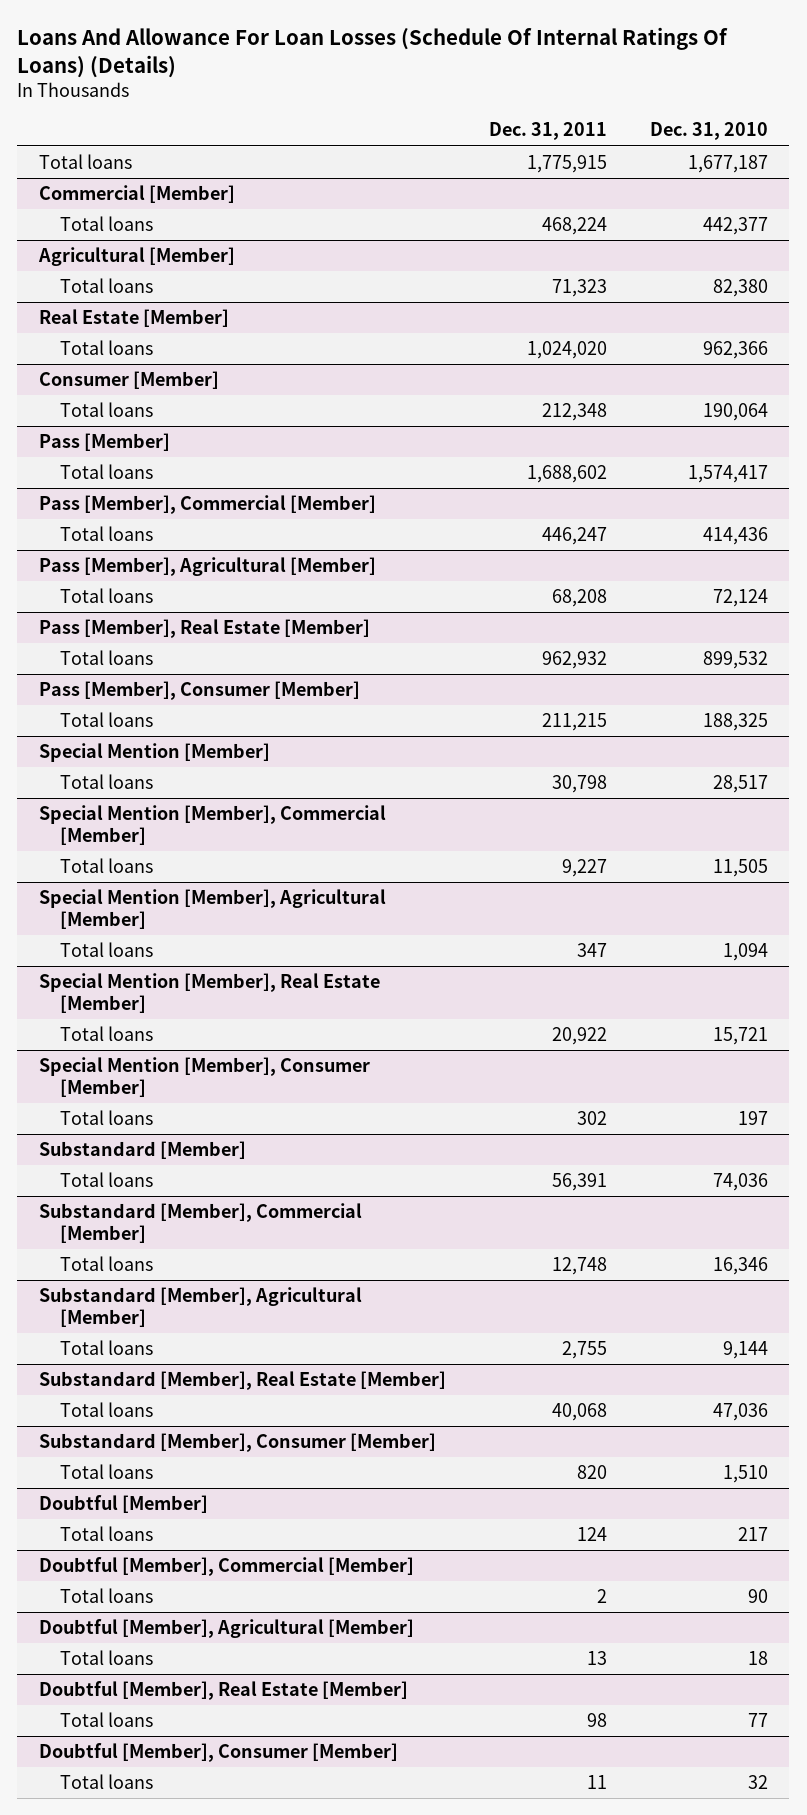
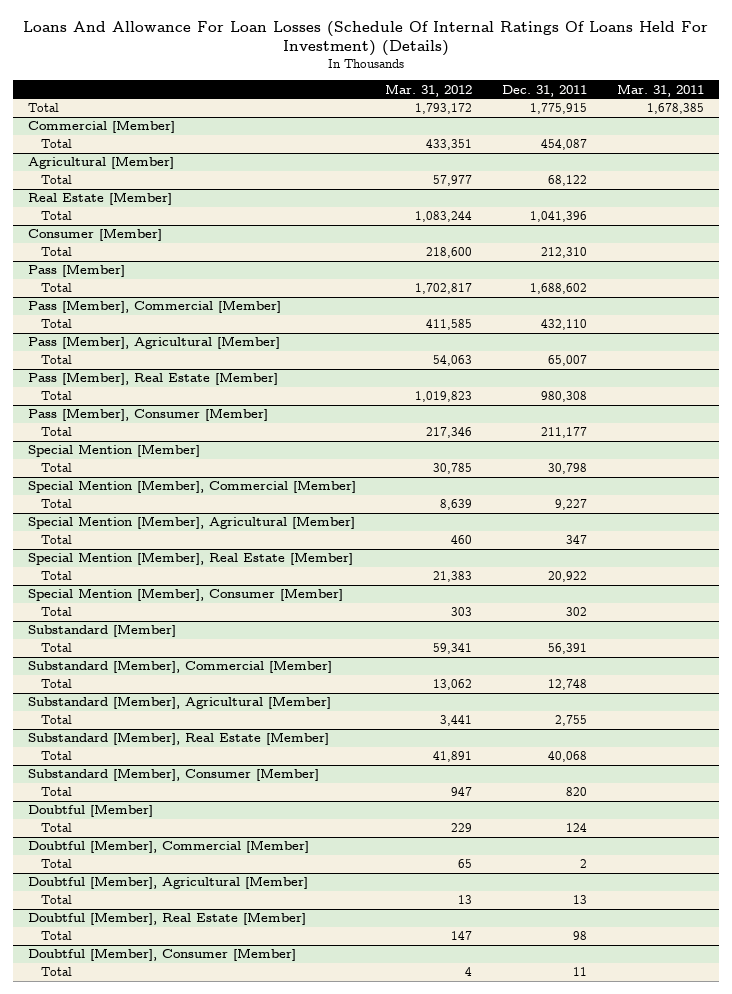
- Loans And Allowance For Loan Losses (Schedule Of Internal Ratings Of Loans) (Details)
+ Loans And Allowance For Loan Losses (Schedule Of Internal Ratings Of Loans Held For Investment) (Details)
- | Dec. 31, 2011 | Dec. 31, 2010
+ | Mar. 31, 2012 | Dec. 31, 2011 | Mar. 31, 2011
- Total loans | 1,775,915 | 1,677,187
+ Total | 1,793,172 | 1,775,915 | 1,678,385
@ Commercial [Member]
- Total loans | 468,224 | 442,377
+ Total | 433,351 | 454,087 |
@ Agricultural [Member]
- Total loans | 71,323 | 82,380
+ Total | 57,977 | 68,122 |
@ Real Estate [Member]
- Total loans | 1,024,020 | 962,366
+ Total | 1,083,244 | 1,041,396 |
@ Consumer [Member]
- Total loans | 212,348 | 190,064
+ Total | 218,600 | 212,310 |
@ Pass [Member]
- Total loans | 1,688,602 | 1,574,417
+ Total | 1,702,817 | 1,688,602 |
@ Pass [Member], Commercial [Member]
- Total loans | 446,247 | 414,436
+ Total | 411,585 | 432,110 |
@ Pass [Member], Agricultural [Member]
- Total loans | 68,208 | 72,124
+ Total | 54,063 | 65,007 |
@ Pass [Member], Real Estate [Member]
- Total loans | 962,932 | 899,532
+ Total | 1,019,823 | 980,308 |
@ Pass [Member], Consumer [Member]
- Total loans | 211,215 | 188,325
+ Total | 217,346 | 211,177 |
@ Special Mention [Member]
- Total loans | 30,798 | 28,517
+ Total | 30,785 | 30,798 |
@ Special Mention [Member], Commercial [Member]
- Total loans | 9,227 | 11,505
+ Total | 8,639 | 9,227 |
@ Special Mention [Member], Agricultural [Member]
- Total loans | 347 | 1,094
+ Total | 460 | 347 |
@ Special Mention [Member], Real Estate [Member]
- Total loans | 20,922 | 15,721
+ Total | 21,383 | 20,922 |
@ Special Mention [Member], Consumer [Member]
- Total loans | 302 | 197
+ Total | 303 | 302 |
@ Substandard [Member]
- Total loans | 56,391 | 74,036
+ Total | 59,341 | 56,391 |
@ Substandard [Member], Commercial [Member]
- Total loans | 12,748 | 16,346
+ Total | 13,062 | 12,748 |
@ Substandard [Member], Agricultural [Member]
- Total loans | 2,755 | 9,144
+ Total | 3,441 | 2,755 |
@ Substandard [Member], Real Estate [Member]
- Total loans | 40,068 | 47,036
+ Total | 41,891 | 40,068 |
@ Substandard [Member], Consumer [Member]
- Total loans | 820 | 1,510
+ Total | 947 | 820 |
@ Doubtful [Member]
- Total loans | 124 | 217
+ Total | 229 | 124 |
@ Doubtful [Member], Commercial [Member]
- Total loans | 2 | 90
+ Total | 65 | 2 |
@ Doubtful [Member], Agricultural [Member]
- Total loans | 13 | 18
+ Total | 13 | 13 |
@ Doubtful [Member], Real Estate [Member]
- Total loans | 98 | 77
+ Total | 147 | 98 |
@ Doubtful [Member], Consumer [Member]
- Total loans | 11 | 32
+ Total | 4 | 11 |

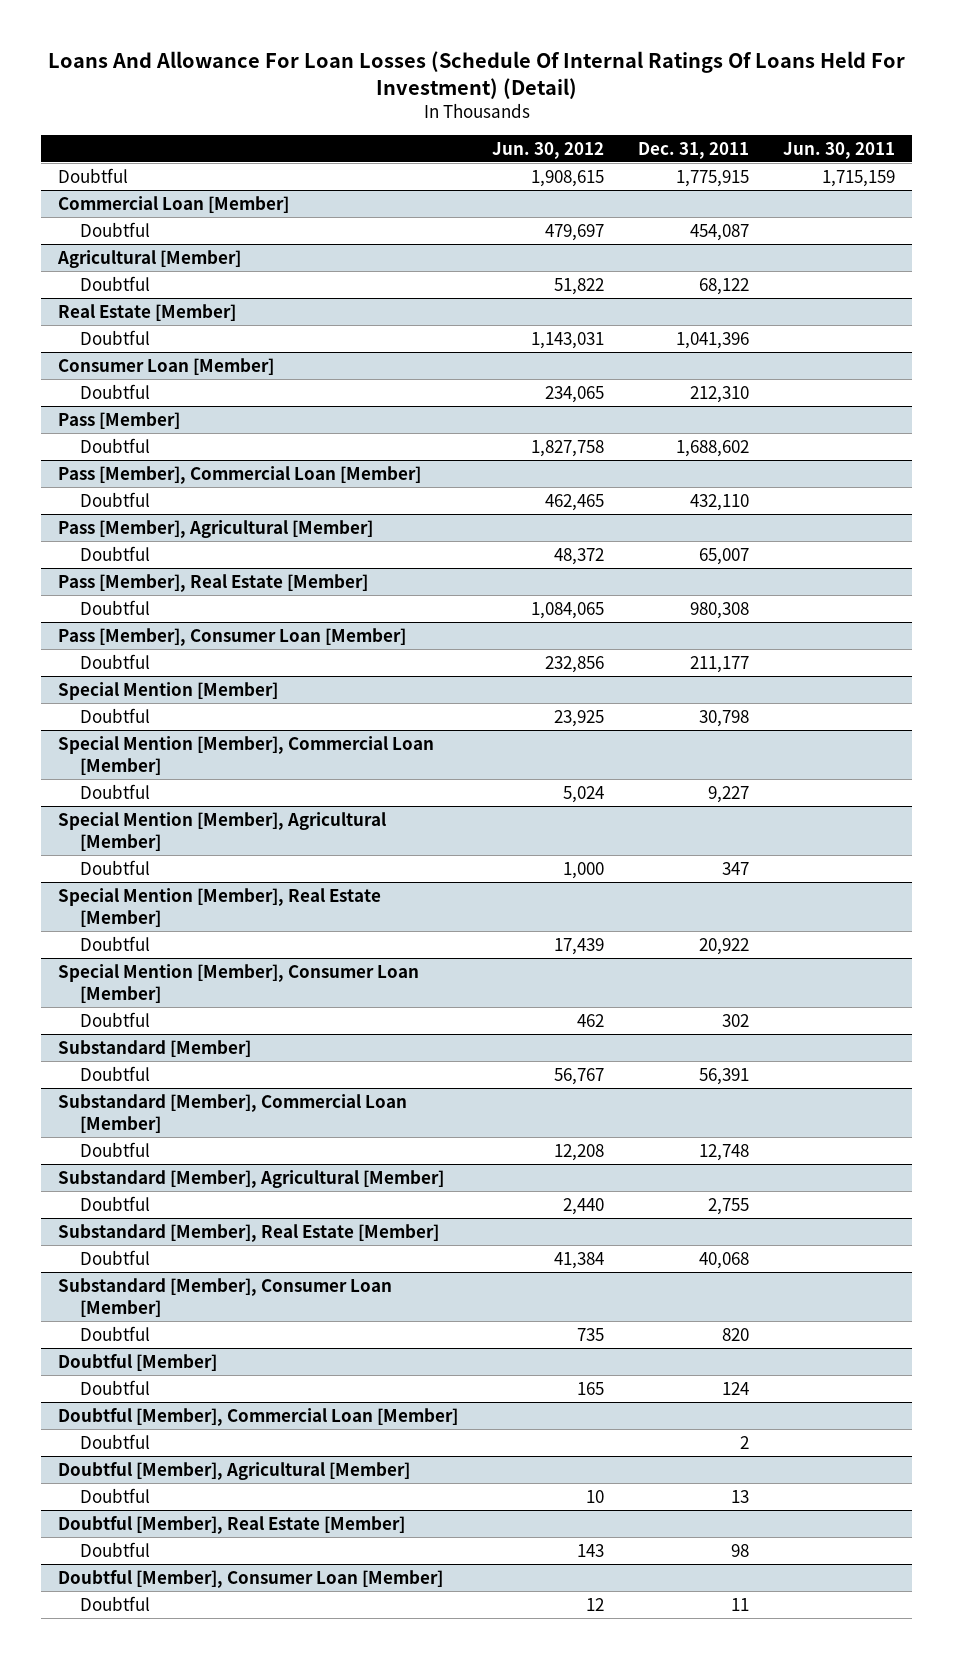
- Loans And Allowance For Loan Losses (Schedule Of Internal Ratings Of Loans Held For Investment) (Details)
+ Loans And Allowance For Loan Losses (Schedule Of Internal Ratings Of Loans Held For Investment) (Detail)
- | Mar. 31, 2012 | Dec. 31, 2011 | Mar. 31, 2011
+ | Jun. 30, 2012 | Dec. 31, 2011 | Jun. 30, 2011
- Total | 1,793,172 | 1,775,915 | 1,678,385
- Commercial [Member]
- Total | 433,351 | 454,087 |
+ Doubtful | 1,908,615 | 1,775,915 | 1,715,159
+ Commercial Loan [Member]
+ Doubtful | 479,697 | 454,087 |
@ Agricultural [Member]
- Total | 57,977 | 68,122 |
+ Doubtful | 51,822 | 68,122 |
@ Real Estate [Member]
- Total | 1,083,244 | 1,041,396 |
- Consumer [Member]
- Total | 218,600 | 212,310 |
@ Real Estate [Member]
+ Doubtful | 1,143,031 | 1,041,396 |
+ Consumer Loan [Member]
+ Doubtful | 234,065 | 212,310 |
@ Pass [Member]
- Total | 1,702,817 | 1,688,602 |
- Pass [Member], Commercial [Member]
- Total | 411,585 | 432,110 |
@ Pass [Member]
+ Doubtful | 1,827,758 | 1,688,602 |
+ Pass [Member], Commercial Loan [Member]
+ Doubtful | 462,465 | 432,110 |
@ Pass [Member], Agricultural [Member]
- Total | 54,063 | 65,007 |
+ Doubtful | 48,372 | 65,007 |
@ Pass [Member], Real Estate [Member]
- Total | 1,019,823 | 980,308 |
- Pass [Member], Consumer [Member]
- Total | 217,346 | 211,177 |
@ Pass [Member], Real Estate [Member]
+ Doubtful | 1,084,065 | 980,308 |
+ Pass [Member], Consumer Loan [Member]
+ Doubtful | 232,856 | 211,177 |
@ Special Mention [Member]
- Total | 30,785 | 30,798 |
- Special Mention [Member], Commercial [Member]
- Total | 8,639 | 9,227 |
@ Special Mention [Member]
+ Doubtful | 23,925 | 30,798 |
+ Special Mention [Member], Commercial Loan [Member]
+ Doubtful | 5,024 | 9,227 |
@ Special Mention [Member], Agricultural [Member]
- Total | 460 | 347 |
+ Doubtful | 1,000 | 347 |
@ Special Mention [Member], Real Estate [Member]
- Total | 21,383 | 20,922 |
- Special Mention [Member], Consumer [Member]
- Total | 303 | 302 |
@ Special Mention [Member], Real Estate [Member]
+ Doubtful | 17,439 | 20,922 |
+ Special Mention [Member], Consumer Loan [Member]
+ Doubtful | 462 | 302 |
@ Substandard [Member]
- Total | 59,341 | 56,391 |
- Substandard [Member], Commercial [Member]
- Total | 13,062 | 12,748 |
@ Substandard [Member]
+ Doubtful | 56,767 | 56,391 |
+ Substandard [Member], Commercial Loan [Member]
+ Doubtful | 12,208 | 12,748 |
@ Substandard [Member], Agricultural [Member]
- Total | 3,441 | 2,755 |
+ Doubtful | 2,440 | 2,755 |
@ Substandard [Member], Real Estate [Member]
- Total | 41,891 | 40,068 |
- Substandard [Member], Consumer [Member]
- Total | 947 | 820 |
@ Substandard [Member], Real Estate [Member]
+ Doubtful | 41,384 | 40,068 |
+ Substandard [Member], Consumer Loan [Member]
+ Doubtful | 735 | 820 |
@ Doubtful [Member]
- Total | 229 | 124 |
- Doubtful [Member], Commercial [Member]
- Total | 65 | 2 |
@ Doubtful [Member]
+ Doubtful | 165 | 124 |
+ Doubtful [Member], Commercial Loan [Member]
+ Doubtful | | 2 |
@ Doubtful [Member], Agricultural [Member]
- Total | 13 | 13 |
+ Doubtful | 10 | 13 |
@ Doubtful [Member], Real Estate [Member]
- Total | 147 | 98 |
- Doubtful [Member], Consumer [Member]
- Total | 4 | 11 |
@ Doubtful [Member], Real Estate [Member]
+ Doubtful | 143 | 98 |
+ Doubtful [Member], Consumer Loan [Member]
+ Doubtful | 12 | 11 |

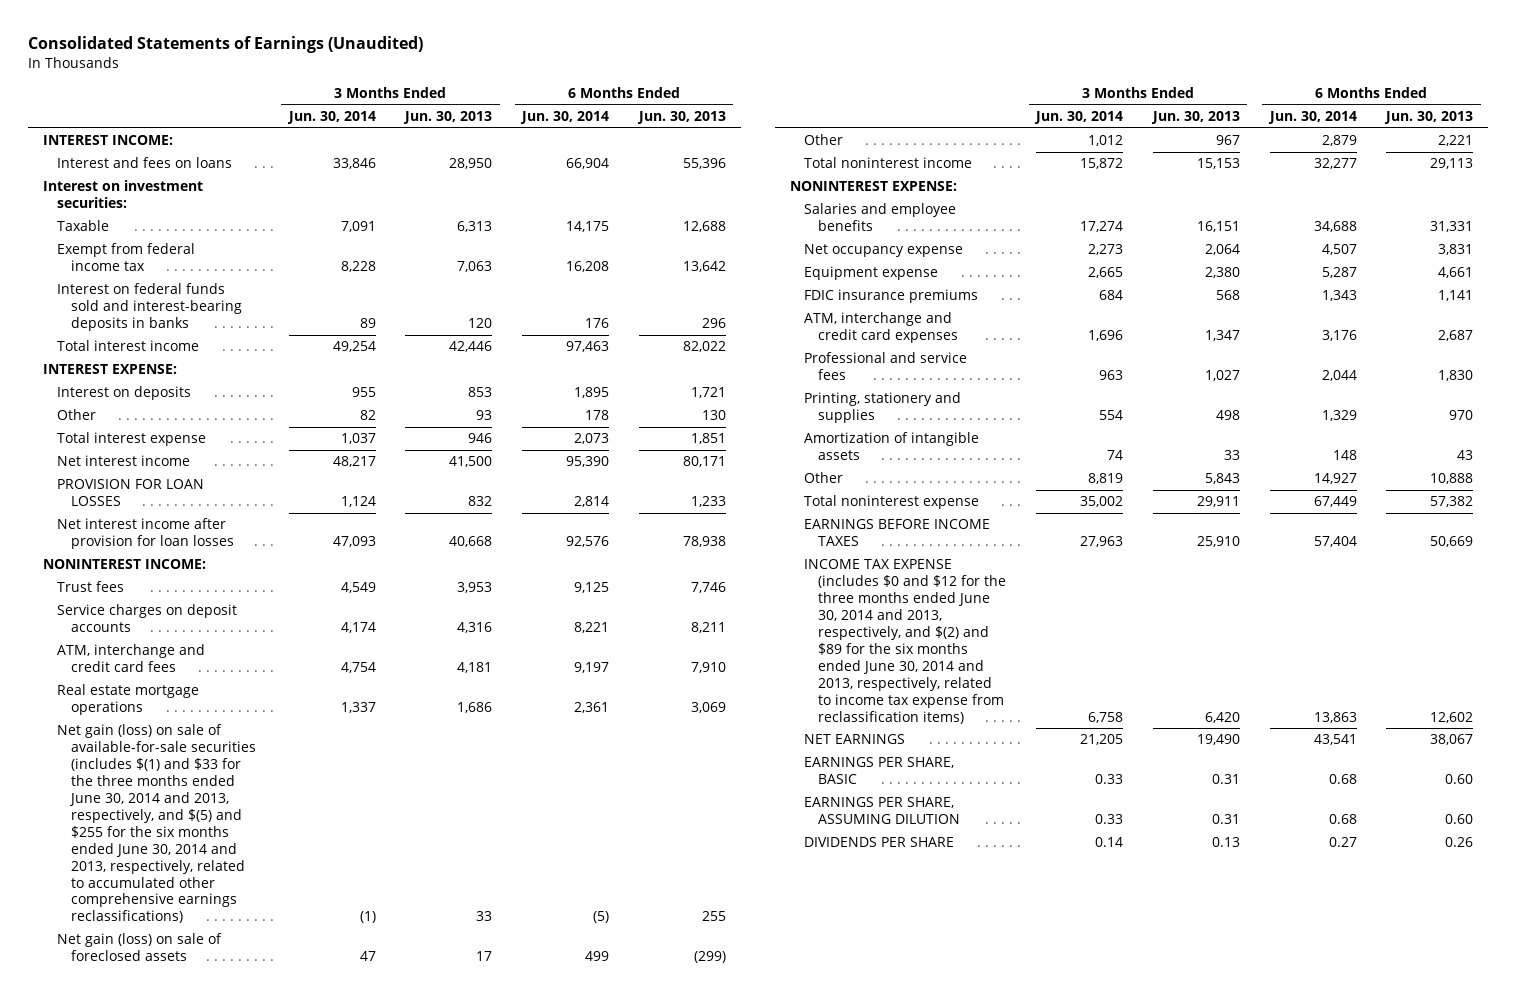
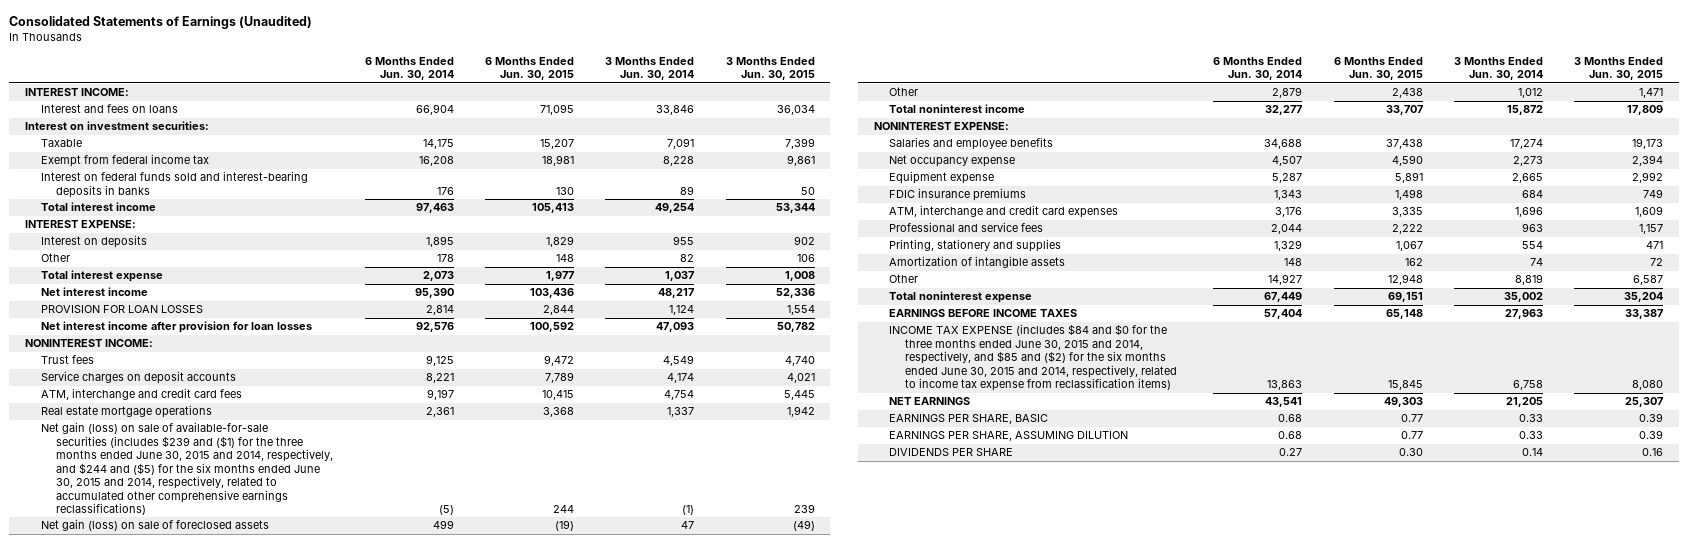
- | 3 Months Ended Jun. 30, 2014 | 3 Months Ended Jun. 30, 2013 | 6 Months Ended Jun. 30, 2014 | 6 Months Ended Jun. 30, 2013
+ | 6 Months Ended Jun. 30, 2014 | 6 Months Ended Jun. 30, 2015 | 3 Months Ended Jun. 30, 2014 | 3 Months Ended Jun. 30, 2015
- Net gain (loss) on sale of available-for-sale securities (includes $(1) and $33 for the three months ended June 30, 2014 and 2013, respectively, and $(5) and $255 for the six months ended June 30, 2014 and 2013, respectively, related to accumulated other comprehensive earnings reclassifications) | (1) | 33 | (5) | 255
+ Net gain (loss) on sale of available-for-sale securities (includes $239 and ($1) for the three months ended June 30, 2015 and 2014, respectively, and $244 and ($5) for the six months ended June 30, 2015 and 2014, respectively, related to accumulated other comprehensive earnings reclassifications) | (5) | 244 | (1) | 239
- INCOME TAX EXPENSE (includes $0 and $12 for the three months ended June 30, 2014 and 2013, respectively, and $(2) and $89 for the six months ended June 30, 2014 and 2013, respectively, related to income tax expense from reclassification items) | 6,758 | 6,420 | 13,863 | 12,602
+ INCOME TAX EXPENSE (includes $84 and $0 for the three months ended June 30, 2015 and 2014, respectively, and $85 and ($2) for the six months ended June 30, 2015 and 2014, respectively, related to income tax expense from reclassification items) | 13,863 | 15,845 | 6,758 | 8,080

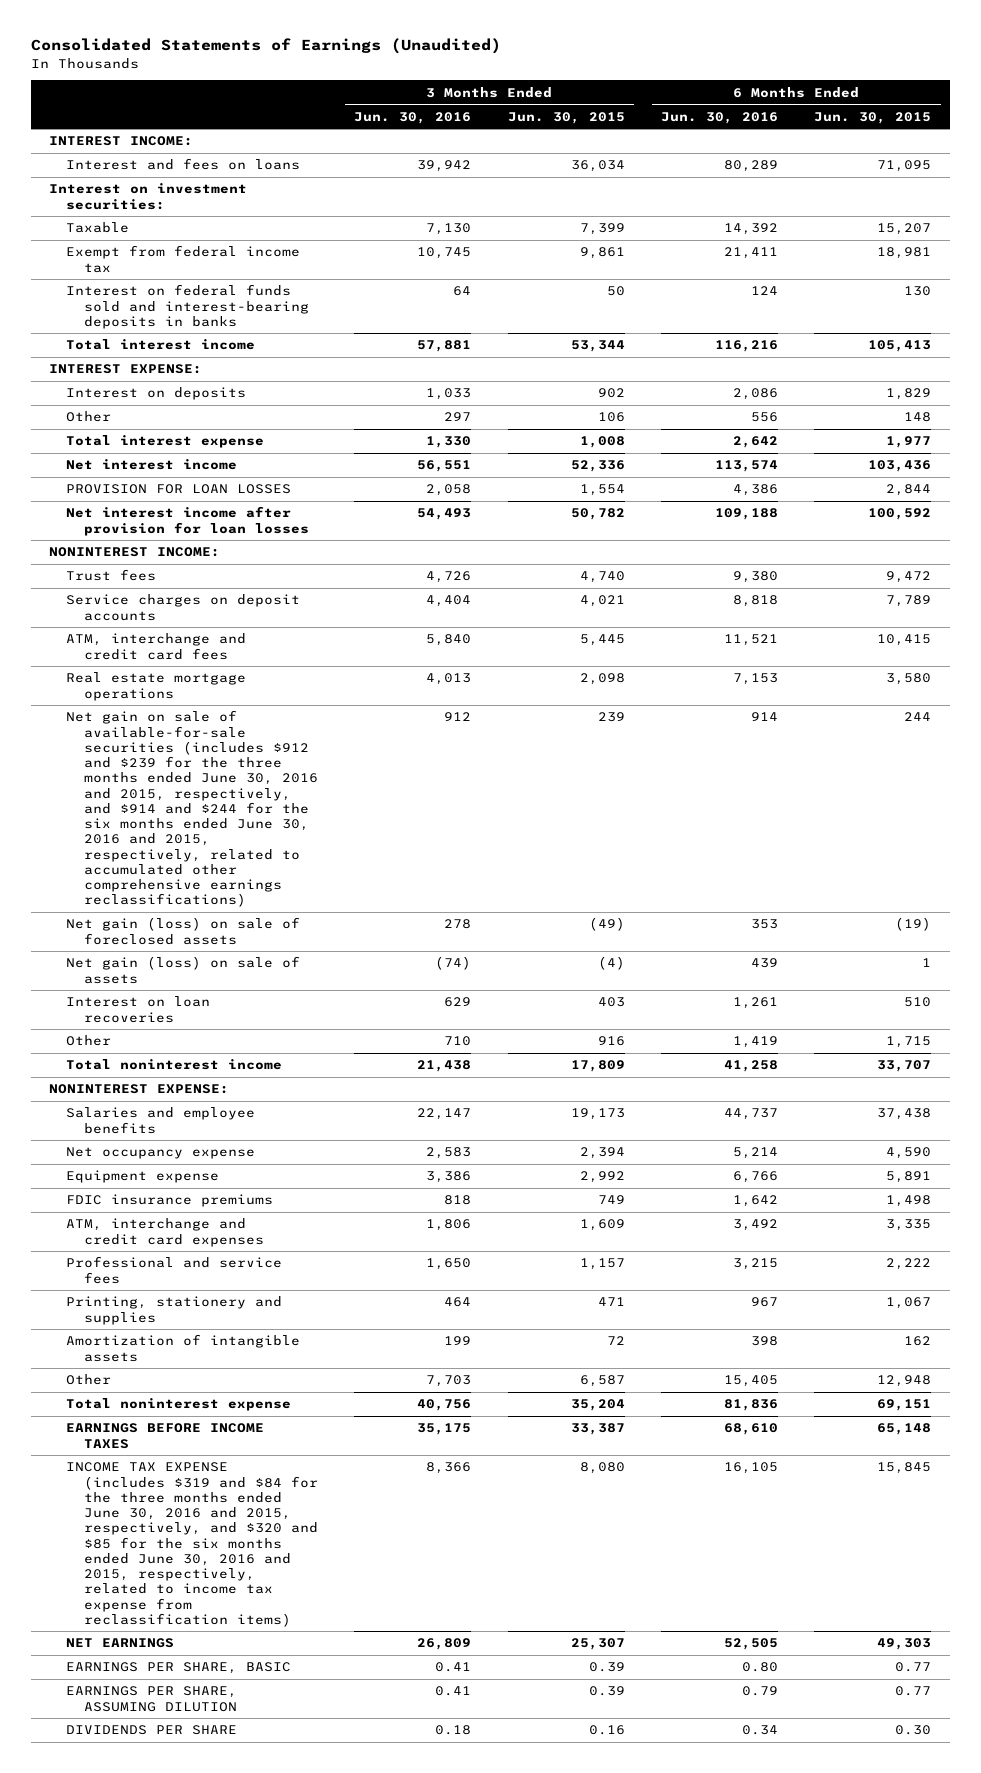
- | 6 Months Ended Jun. 30, 2014 | 6 Months Ended Jun. 30, 2015 | 3 Months Ended Jun. 30, 2014 | 3 Months Ended Jun. 30, 2015
+ | 3 Months Ended Jun. 30, 2016 | 3 Months Ended Jun. 30, 2015 | 6 Months Ended Jun. 30, 2016 | 6 Months Ended Jun. 30, 2015
- Real estate mortgage operations | 2,361 | 3,368 | 1,337 | 1,942
- Net gain (loss) on sale of available-for-sale securities (includes $239 and ($1) for the three months ended June 30, 2015 and 2014, respectively, and $244 and ($5) for the six months ended June 30, 2015 and 2014, respectively, related to accumulated other comprehensive earnings reclassifications) | (5) | 244 | (1) | 239
+ Real estate mortgage operations | 4,013 | 2,098 | 7,153 | 3,580
+ Net gain on sale of available-for-sale securities (includes $912 and $239 for the three months ended June 30, 2016 and 2015, respectively, and $914 and $244 for the six months ended June 30, 2016 and 2015, respectively, related to accumulated other comprehensive earnings reclassifications) | 912 | 239 | 914 | 244
- Other | 2,879 | 2,438 | 1,012 | 1,471
+ Net gain (loss) on sale of assets | (74) | (4) | 439 | 1
+ Interest on loan recoveries | 629 | 403 | 1,261 | 510
+ Other | 710 | 916 | 1,419 | 1,715
- INCOME TAX EXPENSE (includes $84 and $0 for the three months ended June 30, 2015 and 2014, respectively, and $85 and ($2) for the six months ended June 30, 2015 and 2014, respectively, related to income tax expense from reclassification items) | 13,863 | 15,845 | 6,758 | 8,080
+ INCOME TAX EXPENSE (includes $319 and $84 for the three months ended June 30, 2016 and 2015, respectively, and $320 and $85 for the six months ended June 30, 2016 and 2015, respectively, related to income tax expense from reclassification items) | 8,366 | 8,080 | 16,105 | 15,845

